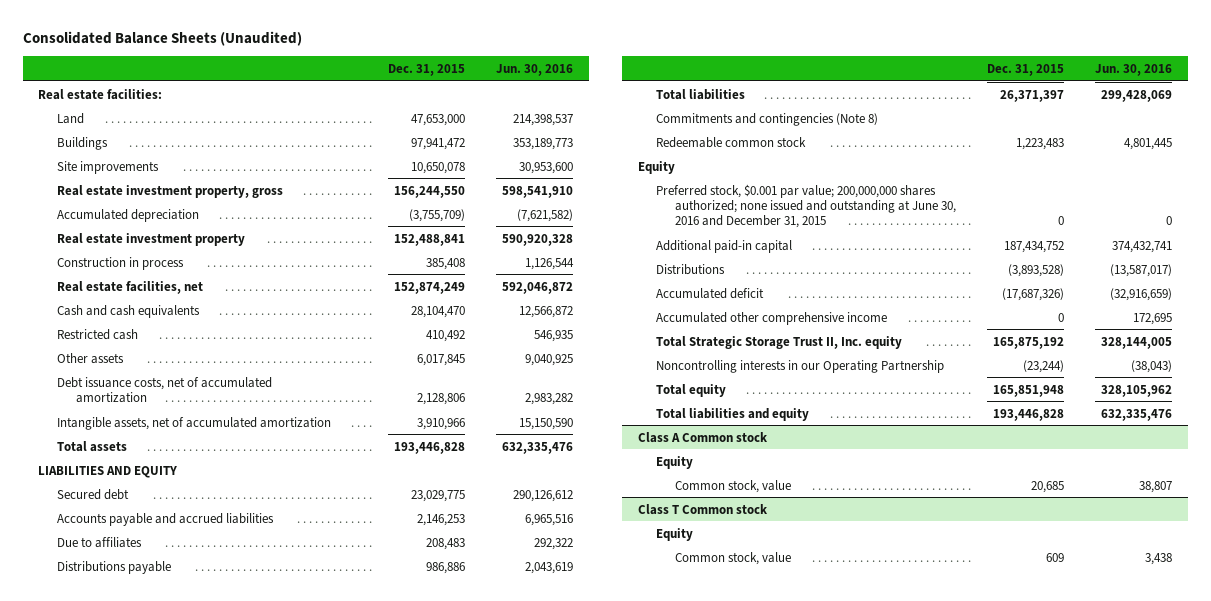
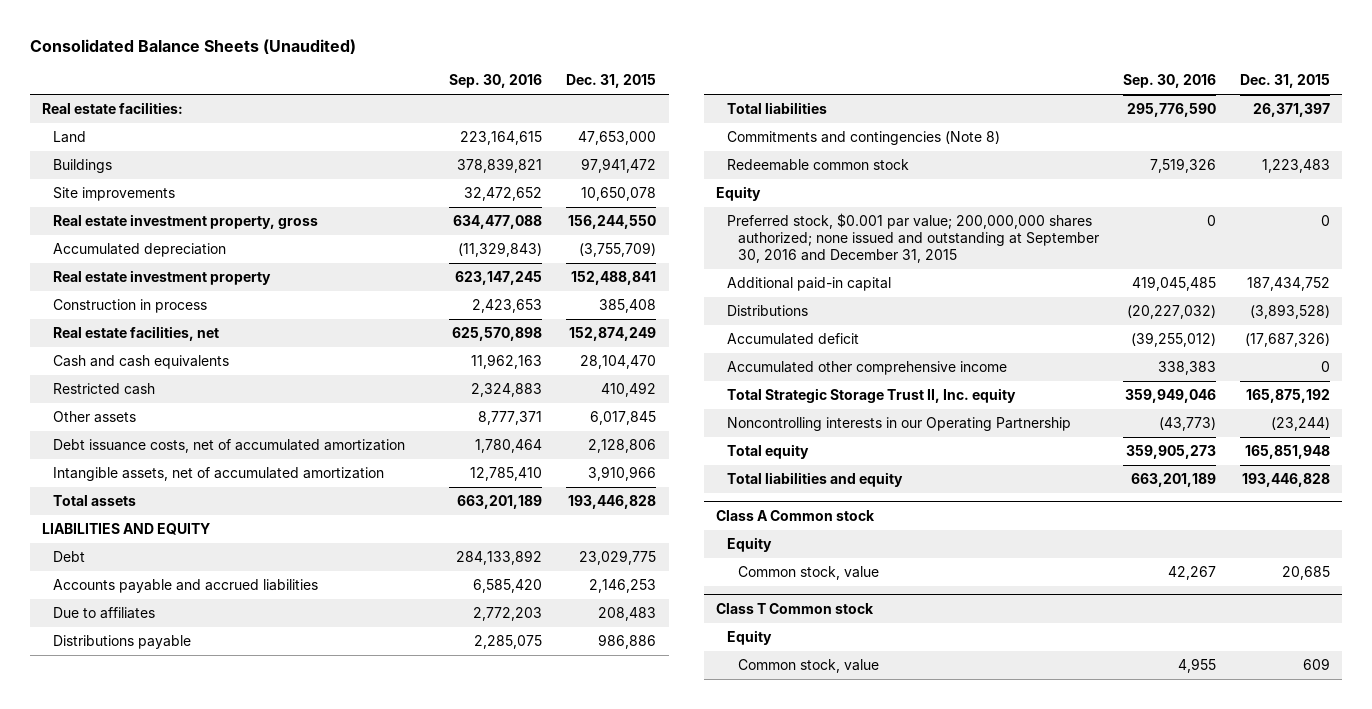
- | Dec. 31, 2015 | Jun. 30, 2016
+ | Sep. 30, 2016 | Dec. 31, 2015
- Secured debt | 23,029,775 | 290,126,612
+ Debt | 284,133,892 | 23,029,775
- Preferred stock, $0.001 par value; 200,000,000 shares authorized; none issued and outstanding at June 30, 2016 and December 31, 2015 | 0 | 0
+ Preferred stock, $0.001 par value; 200,000,000 shares authorized; none issued and outstanding at September 30, 2016 and December 31, 2015 | 0 | 0

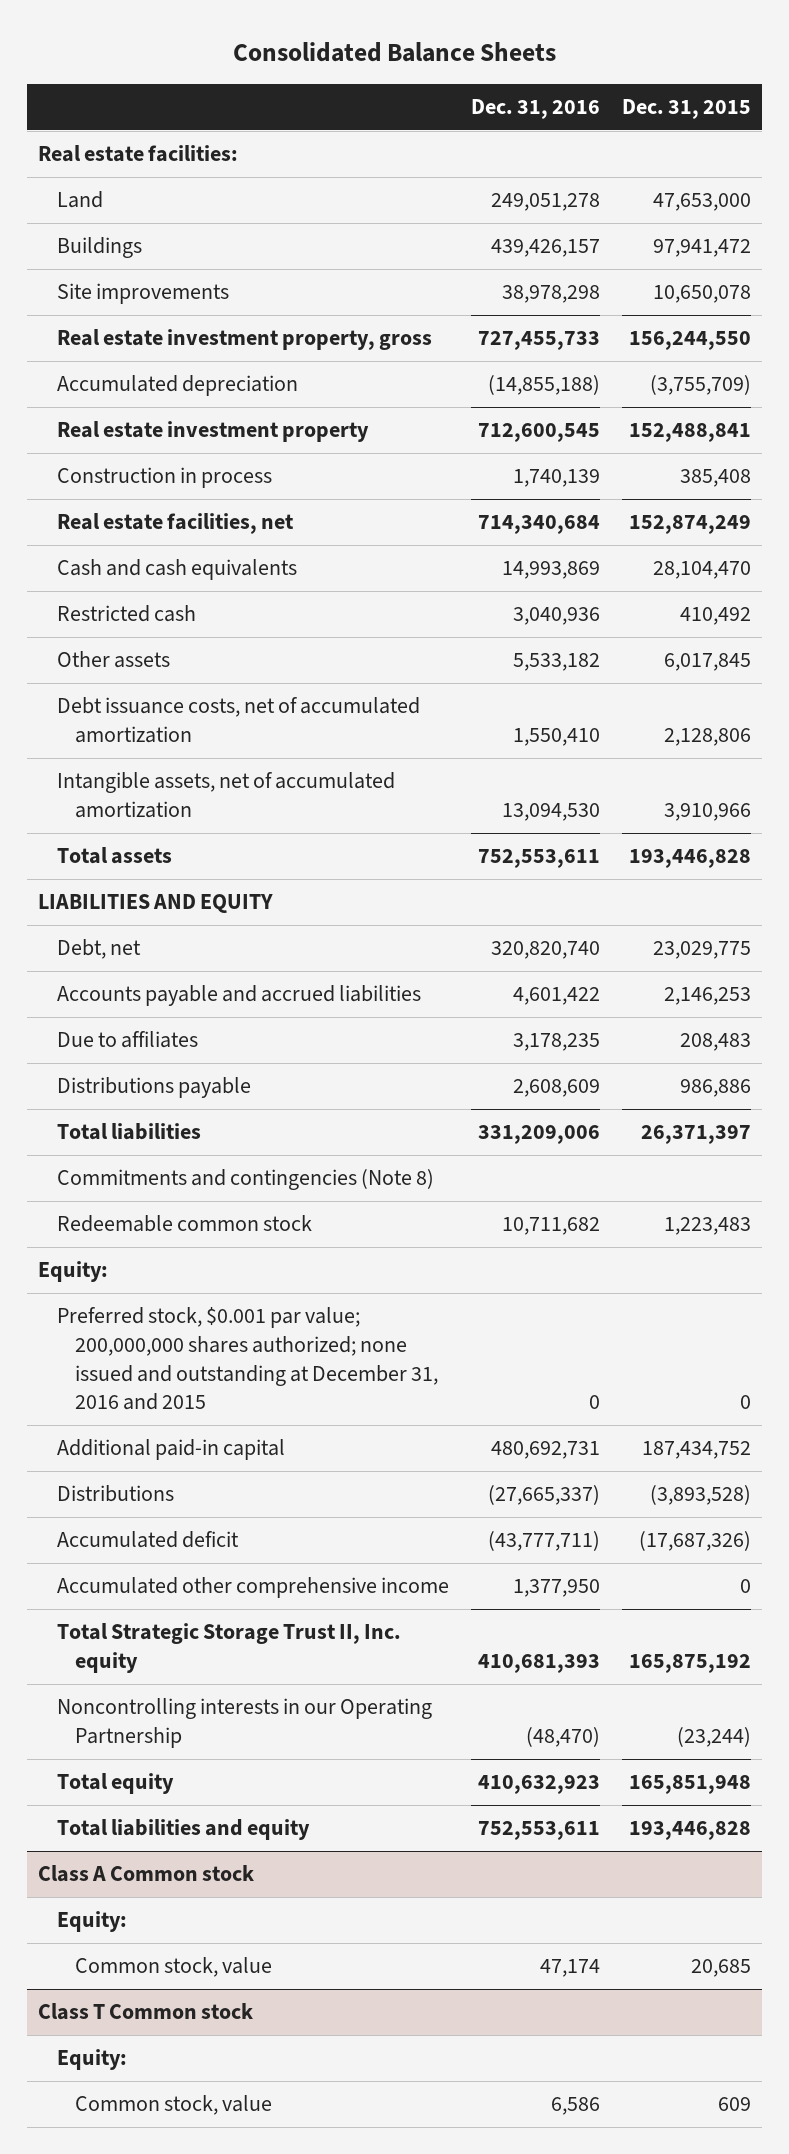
- Consolidated Balance Sheets (Unaudited)
+ Consolidated Balance Sheets
- | Sep. 30, 2016 | Dec. 31, 2015
+ | Dec. 31, 2016 | Dec. 31, 2015
- Debt | 284,133,892 | 23,029,775
+ Debt, net | 320,820,740 | 23,029,775
- Equity
- Preferred stock, $0.001 par value; 200,000,000 shares authorized; none issued and outstanding at September 30, 2016 and December 31, 2015 | 0 | 0
+ Equity:
+ Preferred stock, $0.001 par value; 200,000,000 shares authorized; none issued and outstanding at December 31, 2016 and 2015 | 0 | 0
@ Class A Common stock
- Equity
+ Equity:
@ Class T Common stock
- Equity
+ Equity:

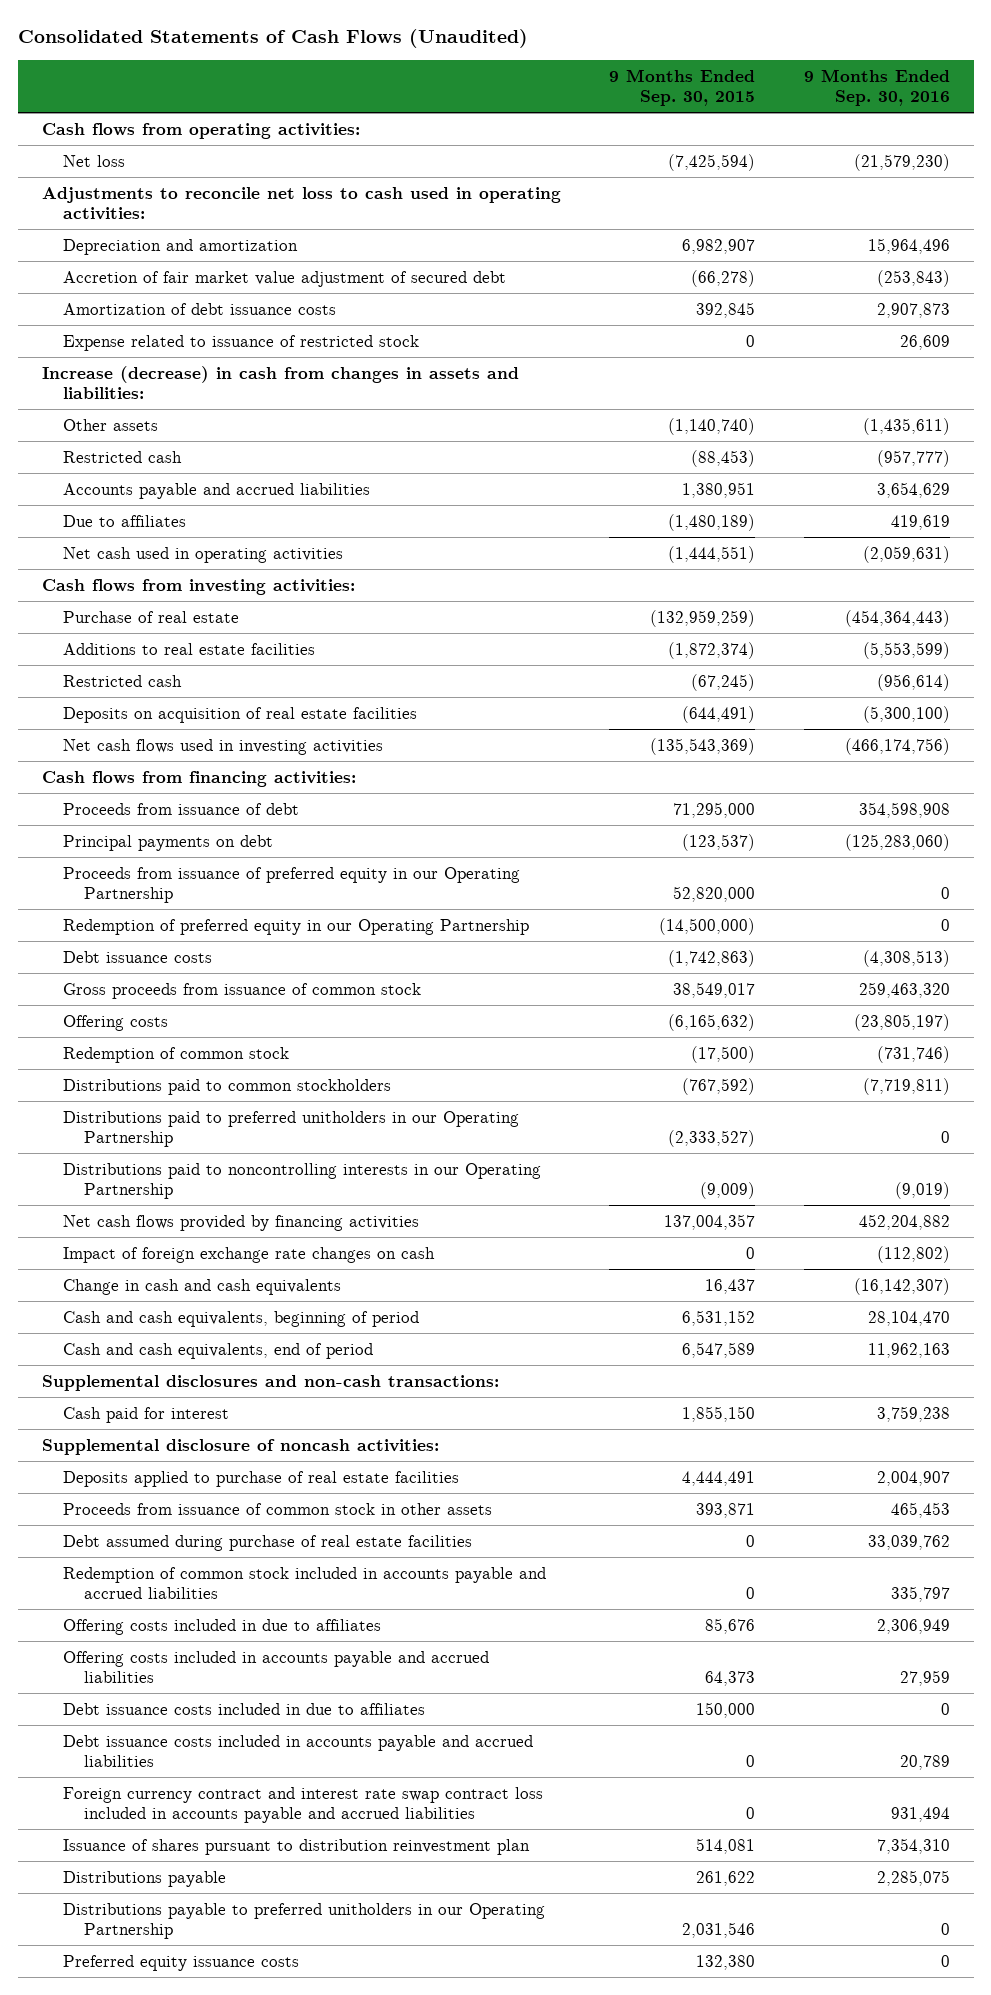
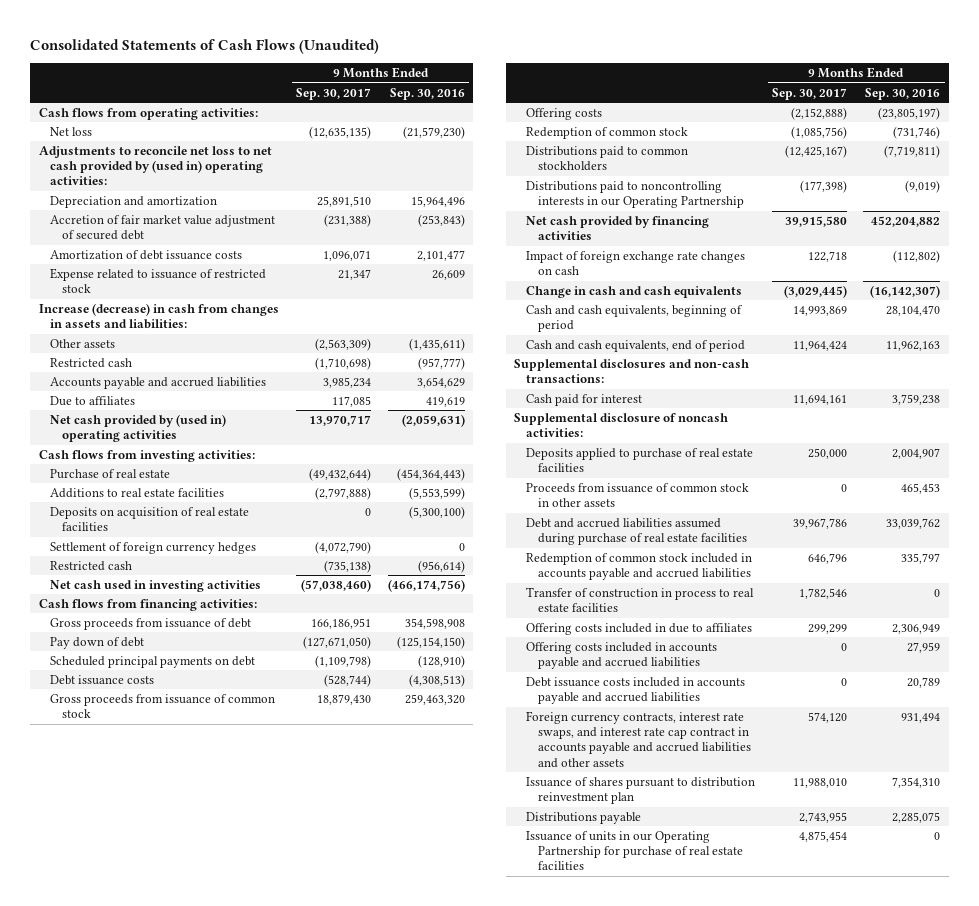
- | 9 Months Ended Sep. 30, 2015 | 9 Months Ended Sep. 30, 2016
+ | 9 Months Ended Sep. 30, 2017 | 9 Months Ended Sep. 30, 2016
- Adjustments to reconcile net loss to cash used in operating activities:
+ Adjustments to reconcile net loss to net cash provided by (used in) operating activities:
- Amortization of debt issuance costs | 392,845 | 2,907,873
+ Amortization of debt issuance costs | 1,096,071 | 2,101,477
- Net cash used in operating activities | (1,444,551) | (2,059,631)
+ Net cash provided by (used in) operating activities | 13,970,717 | (2,059,631)
- Net cash flows used in investing activities | (135,543,369) | (466,174,756)
+ Settlement of foreign currency hedges | (4,072,790) | 0
moved down: Restricted cash | (735,138) | (956,614)
+ Net cash used in investing activities | (57,038,460) | (466,174,756)
- Proceeds from issuance of debt | 71,295,000 | 354,598,908
- Principal payments on debt | (123,537) | (125,283,060)
- Proceeds from issuance of preferred equity in our Operating Partnership | 52,820,000 | 0
- Redemption of preferred equity in our Operating Partnership | (14,500,000) | 0
+ Gross proceeds from issuance of debt | 166,186,951 | 354,598,908
+ Pay down of debt | (127,671,050) | (125,154,150)
+ Scheduled principal payments on debt | (1,109,798) | (128,910)
- Distributions paid to preferred unitholders in our Operating Partnership | (2,333,527) | 0
- Net cash flows provided by financing activities | 137,004,357 | 452,204,882
+ Net cash provided by financing activities | 39,915,580 | 452,204,882
- Debt assumed during purchase of real estate facilities | 0 | 33,039,762
+ Debt and accrued liabilities assumed during purchase of real estate facilities | 39,967,786 | 33,039,762
+ Transfer of construction in process to real estate facilities | 1,782,546 | 0
- Debt issuance costs included in due to affiliates | 150,000 | 0
- Foreign currency contract and interest rate swap contract loss included in accounts payable and accrued liabilities | 0 | 931,494
+ Foreign currency contracts, interest rate swaps, and interest rate cap contract in accounts payable and accrued liabilities and other assets | 574,120 | 931,494
- Distributions payable to preferred unitholders in our Operating Partnership | 2,031,546 | 0
- Preferred equity issuance costs | 132,380 | 0
+ Issuance of units in our Operating Partnership for purchase of real estate facilities | 4,875,454 | 0

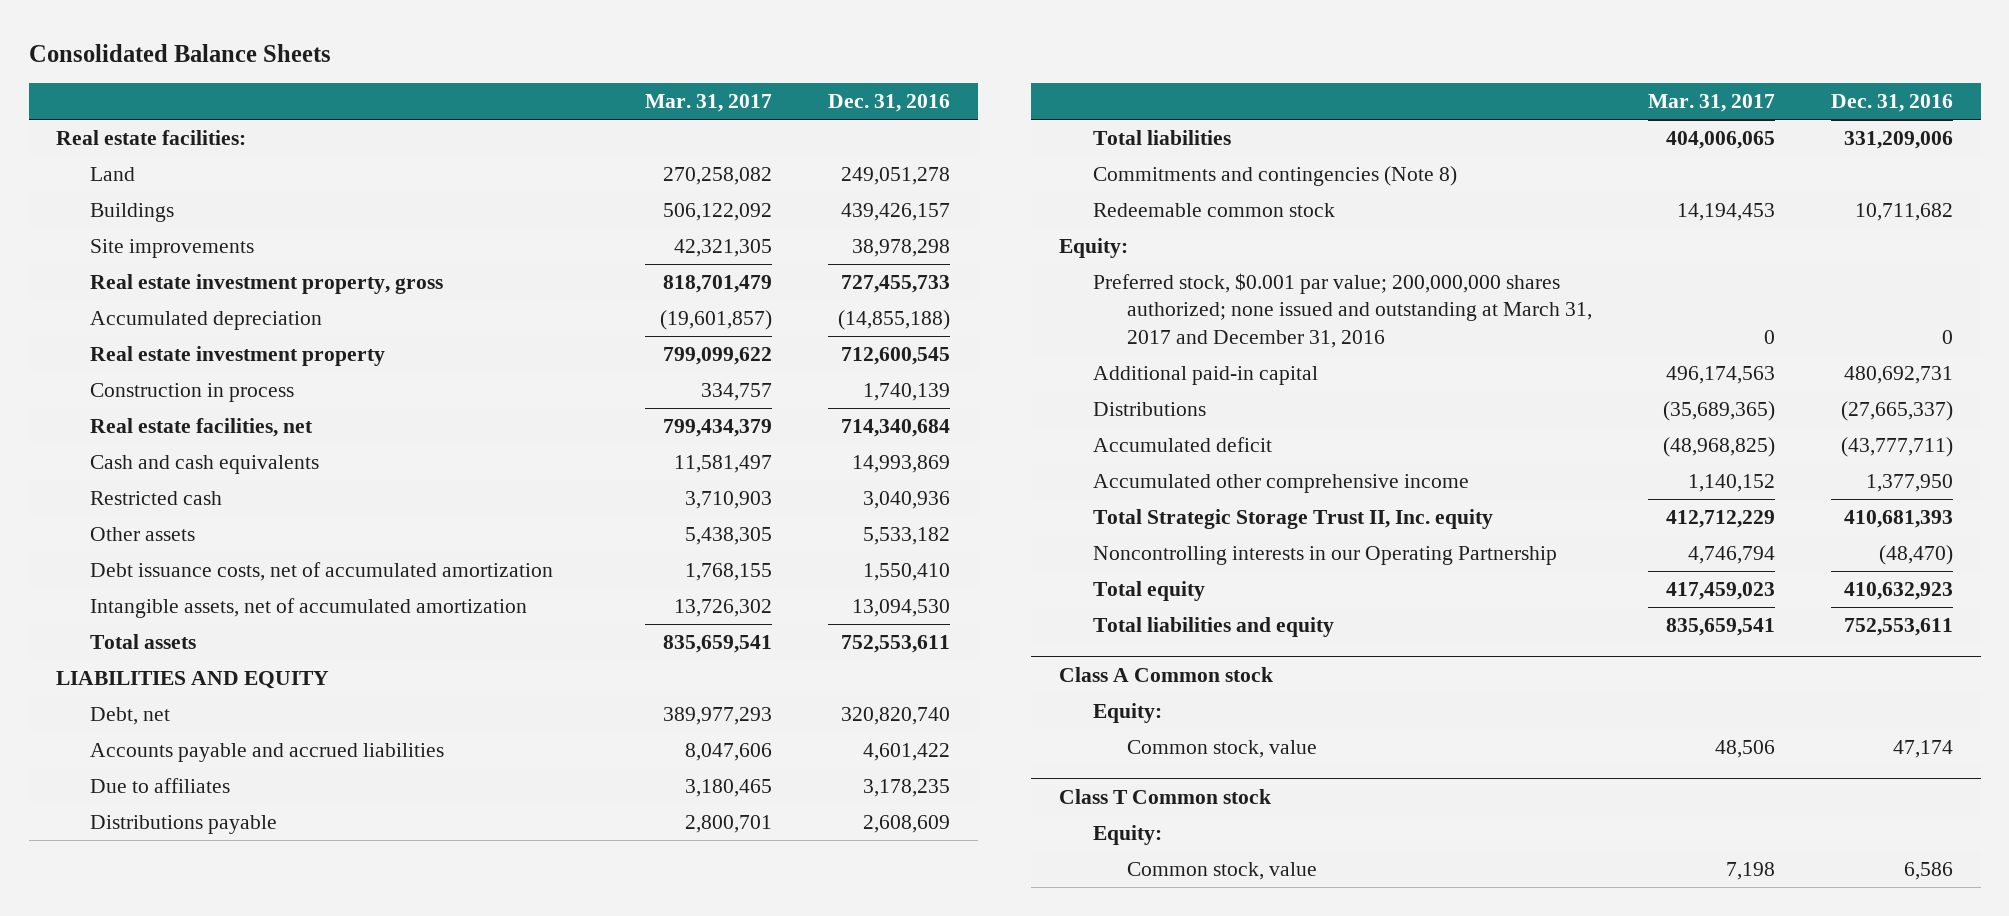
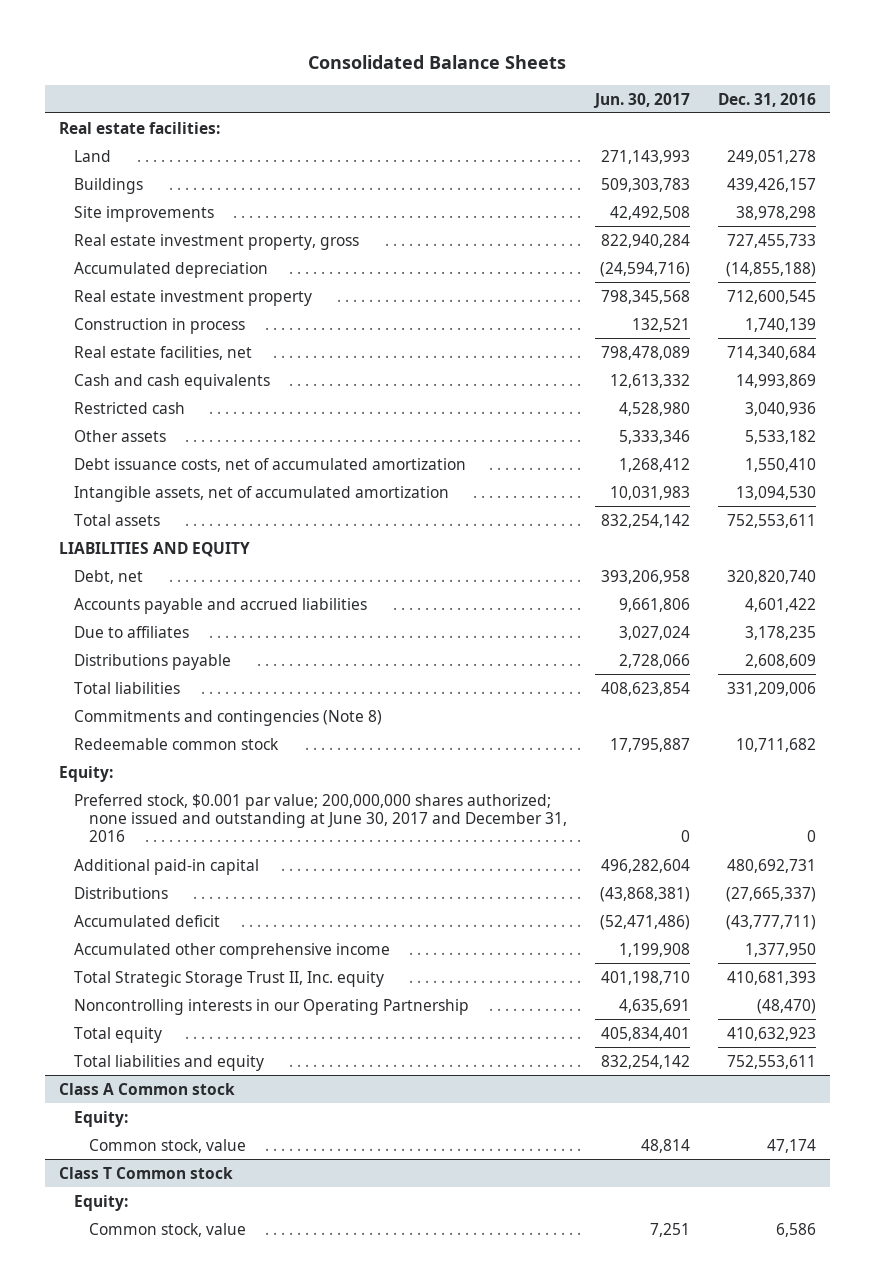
- | Mar. 31, 2017 | Dec. 31, 2016
+ | Jun. 30, 2017 | Dec. 31, 2016
- Preferred stock, $0.001 par value; 200,000,000 shares authorized; none issued and outstanding at March 31, 2017 and December 31, 2016 | 0 | 0
+ Preferred stock, $0.001 par value; 200,000,000 shares authorized; none issued and outstanding at June 30, 2017 and December 31, 2016 | 0 | 0

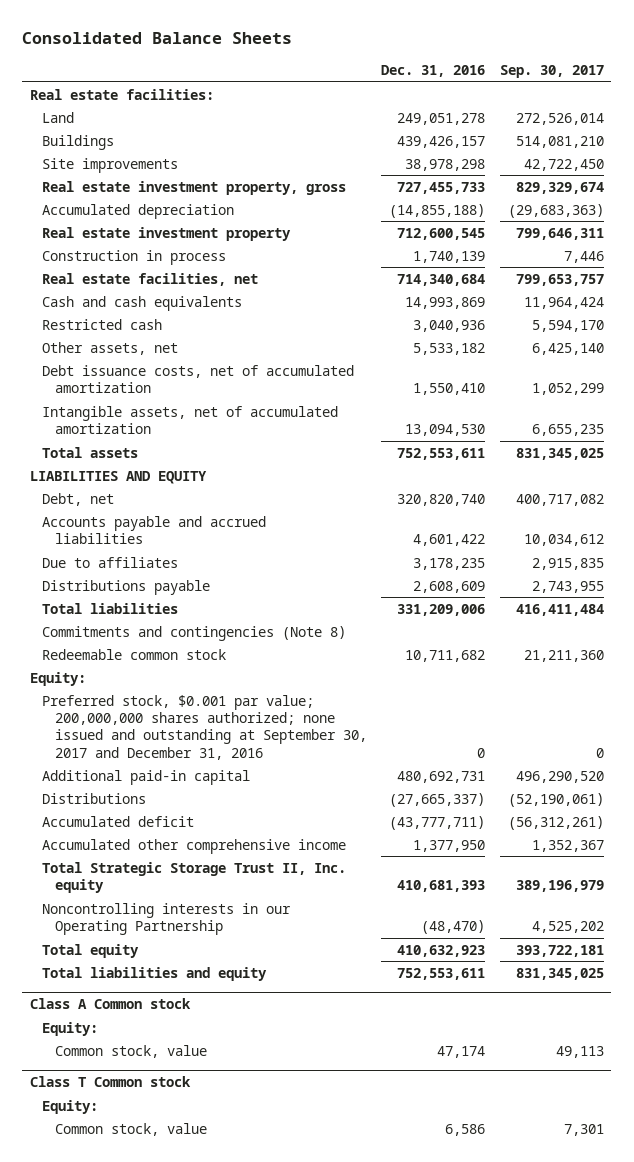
- | Jun. 30, 2017 | Dec. 31, 2016
+ | Dec. 31, 2016 | Sep. 30, 2017
- Other assets | 5,333,346 | 5,533,182
+ Other assets, net | 5,533,182 | 6,425,140
- Preferred stock, $0.001 par value; 200,000,000 shares authorized; none issued and outstanding at June 30, 2017 and December 31, 2016 | 0 | 0
+ Preferred stock, $0.001 par value; 200,000,000 shares authorized; none issued and outstanding at September 30, 2017 and December 31, 2016 | 0 | 0

